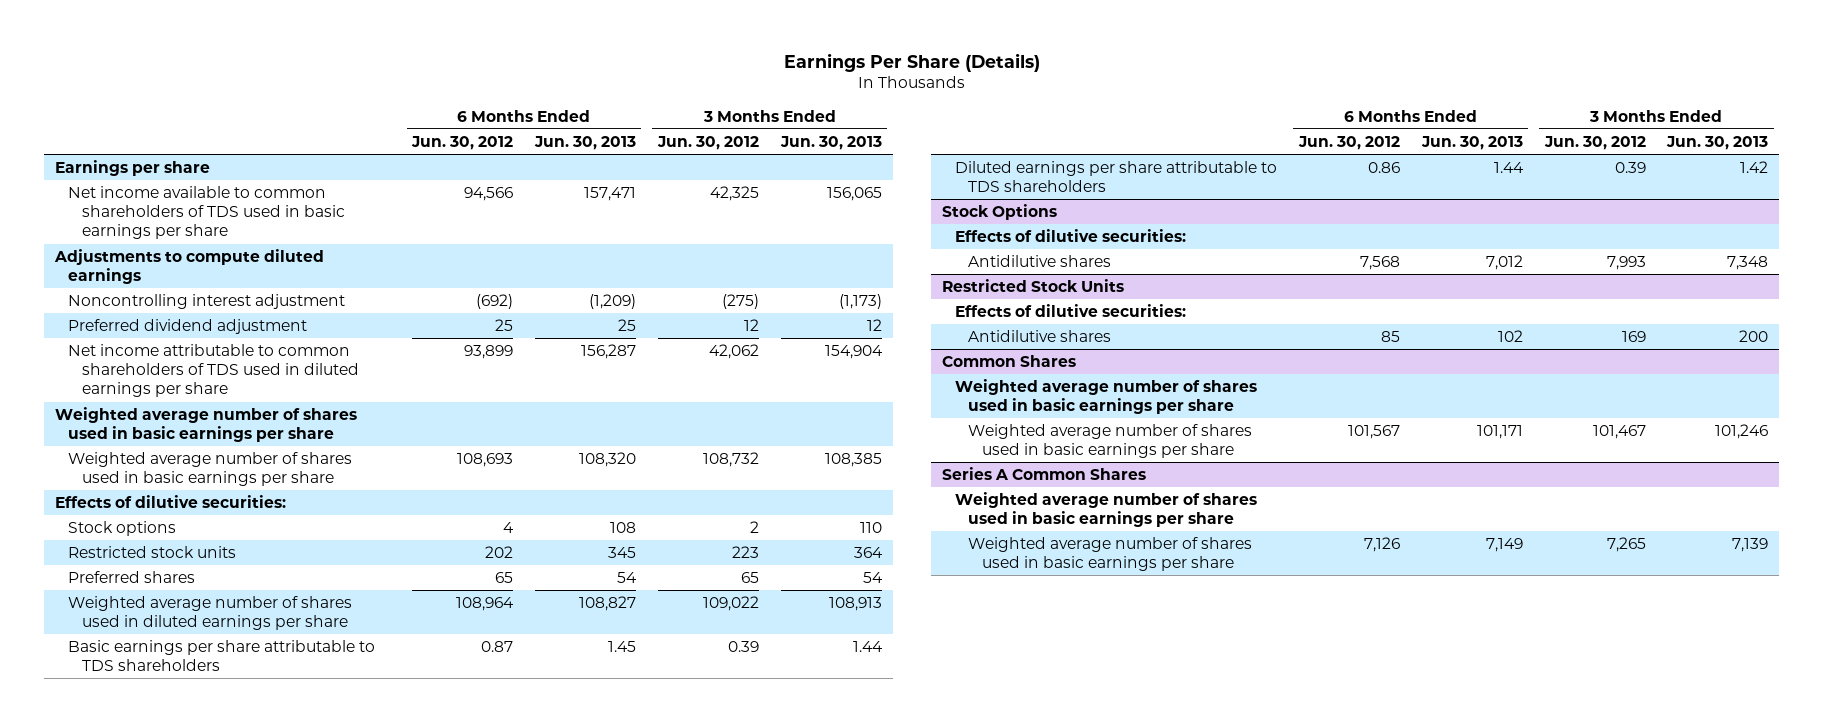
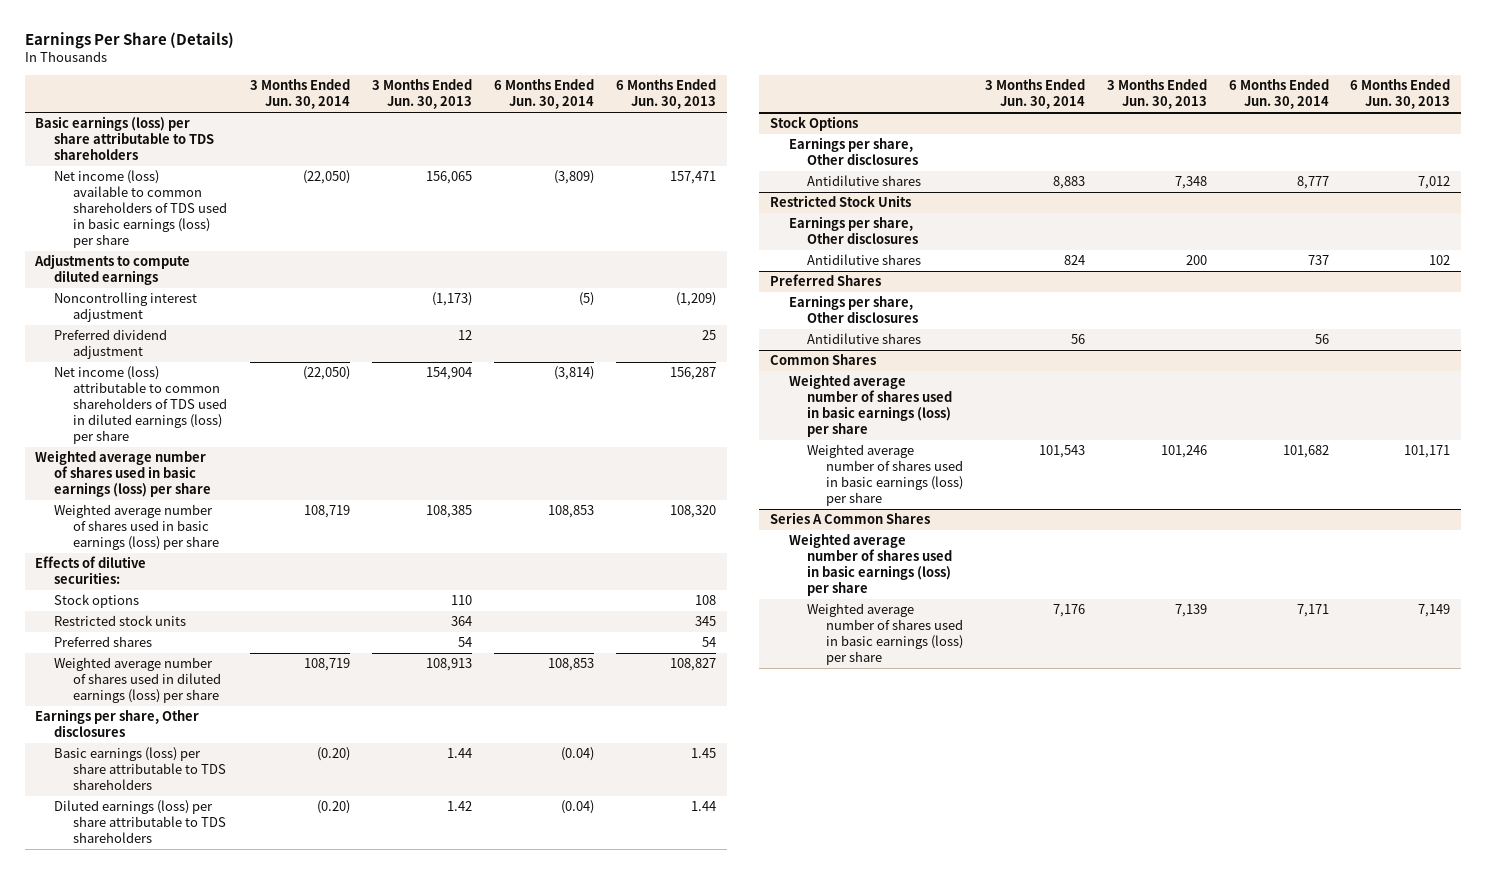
- | 6 Months Ended Jun. 30, 2012 | 6 Months Ended Jun. 30, 2013 | 3 Months Ended Jun. 30, 2012 | 3 Months Ended Jun. 30, 2013
+ | 3 Months Ended Jun. 30, 2014 | 3 Months Ended Jun. 30, 2013 | 6 Months Ended Jun. 30, 2014 | 6 Months Ended Jun. 30, 2013
- Earnings per share
- Net income available to common shareholders of TDS used in basic earnings per share | 94,566 | 157,471 | 42,325 | 156,065
+ Basic earnings (loss) per share attributable to TDS shareholders
+ Net income (loss) available to common shareholders of TDS used in basic earnings (loss) per share | (22,050) | 156,065 | (3,809) | 157,471
- Net income attributable to common shareholders of TDS used in diluted earnings per share | 93,899 | 156,287 | 42,062 | 154,904
- Weighted average number of shares used in basic earnings per share
- Weighted average number of shares used in basic earnings per share | 108,693 | 108,320 | 108,732 | 108,385
+ Net income (loss) attributable to common shareholders of TDS used in diluted earnings (loss) per share | (22,050) | 154,904 | (3,814) | 156,287
+ Weighted average number of shares used in basic earnings (loss) per share
+ Weighted average number of shares used in basic earnings (loss) per share | 108,719 | 108,385 | 108,853 | 108,320
- Weighted average number of shares used in diluted earnings per share | 108,964 | 108,827 | 109,022 | 108,913
- Basic earnings per share attributable to TDS shareholders | 0.87 | 1.45 | 0.39 | 1.44
- Diluted earnings per share attributable to TDS shareholders | 0.86 | 1.44 | 0.39 | 1.42
+ Weighted average number of shares used in diluted earnings (loss) per share | 108,719 | 108,913 | 108,853 | 108,827
+ Earnings per share, Other disclosures
+ Basic earnings (loss) per share attributable to TDS shareholders | (0.20) | 1.44 | (0.04) | 1.45
+ Diluted earnings (loss) per share attributable to TDS shareholders | (0.20) | 1.42 | (0.04) | 1.44
@ Stock Options
- Effects of dilutive securities:
+ Earnings per share, Other disclosures
@ Restricted Stock Units
- Effects of dilutive securities:
+ Earnings per share, Other disclosures
+ Preferred Shares
+ Earnings per share, Other disclosures
+ Antidilutive shares | 56 | | 56 |
@ Common Shares
- Weighted average number of shares used in basic earnings per share
- Weighted average number of shares used in basic earnings per share | 101,567 | 101,171 | 101,467 | 101,246
+ Weighted average number of shares used in basic earnings (loss) per share
+ Weighted average number of shares used in basic earnings (loss) per share | 101,543 | 101,246 | 101,682 | 101,171
@ Series A Common Shares
- Weighted average number of shares used in basic earnings per share
- Weighted average number of shares used in basic earnings per share | 7,126 | 7,149 | 7,265 | 7,139
+ Weighted average number of shares used in basic earnings (loss) per share
+ Weighted average number of shares used in basic earnings (loss) per share | 7,176 | 7,139 | 7,171 | 7,149

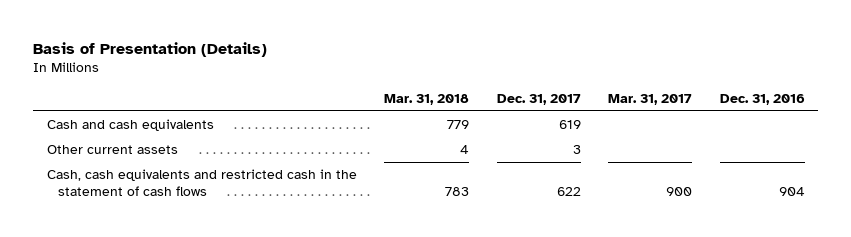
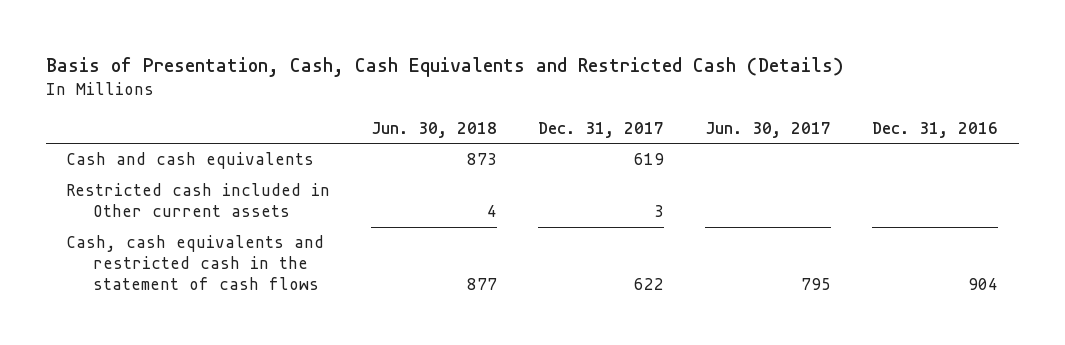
- Basis of Presentation (Details)
+ Basis of Presentation, Cash, Cash Equivalents and Restricted Cash (Details)
- | Mar. 31, 2018 | Dec. 31, 2017 | Mar. 31, 2017 | Dec. 31, 2016
+ | Jun. 30, 2018 | Dec. 31, 2017 | Jun. 30, 2017 | Dec. 31, 2016
- Other current assets | 4 | 3 | |
+ Restricted cash included in Other current assets | 4 | 3 | |

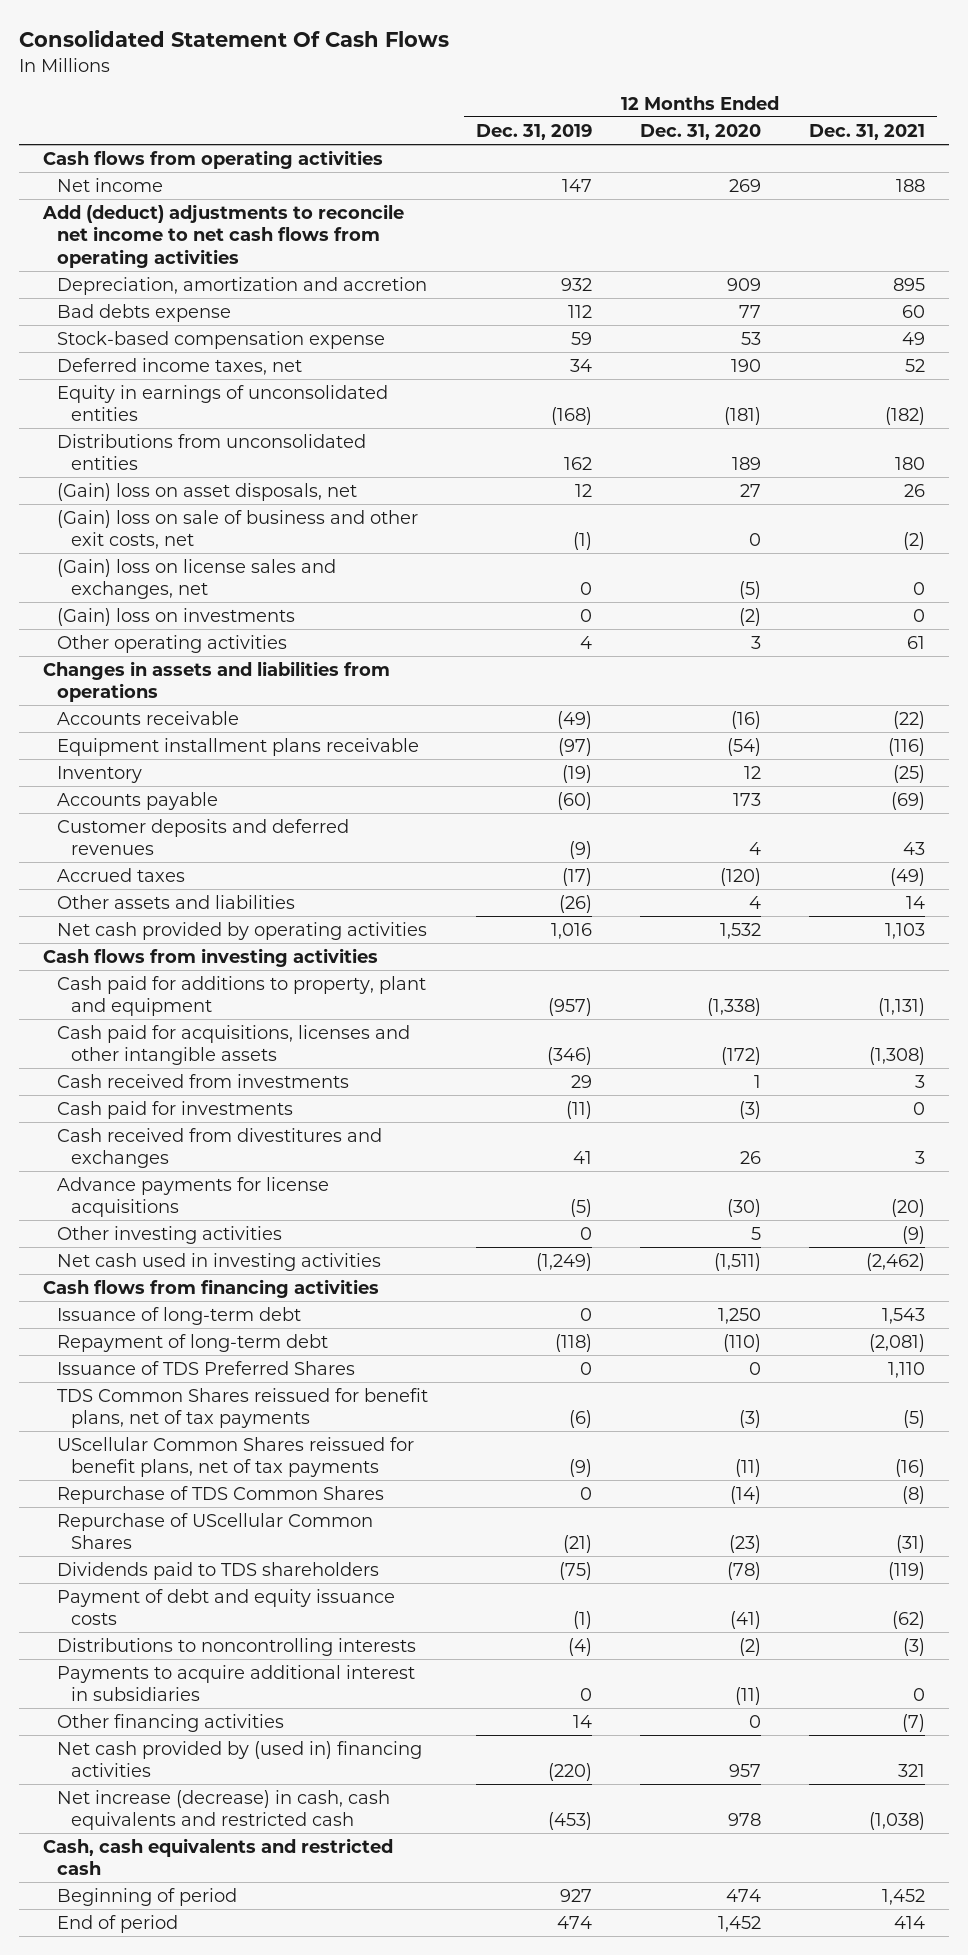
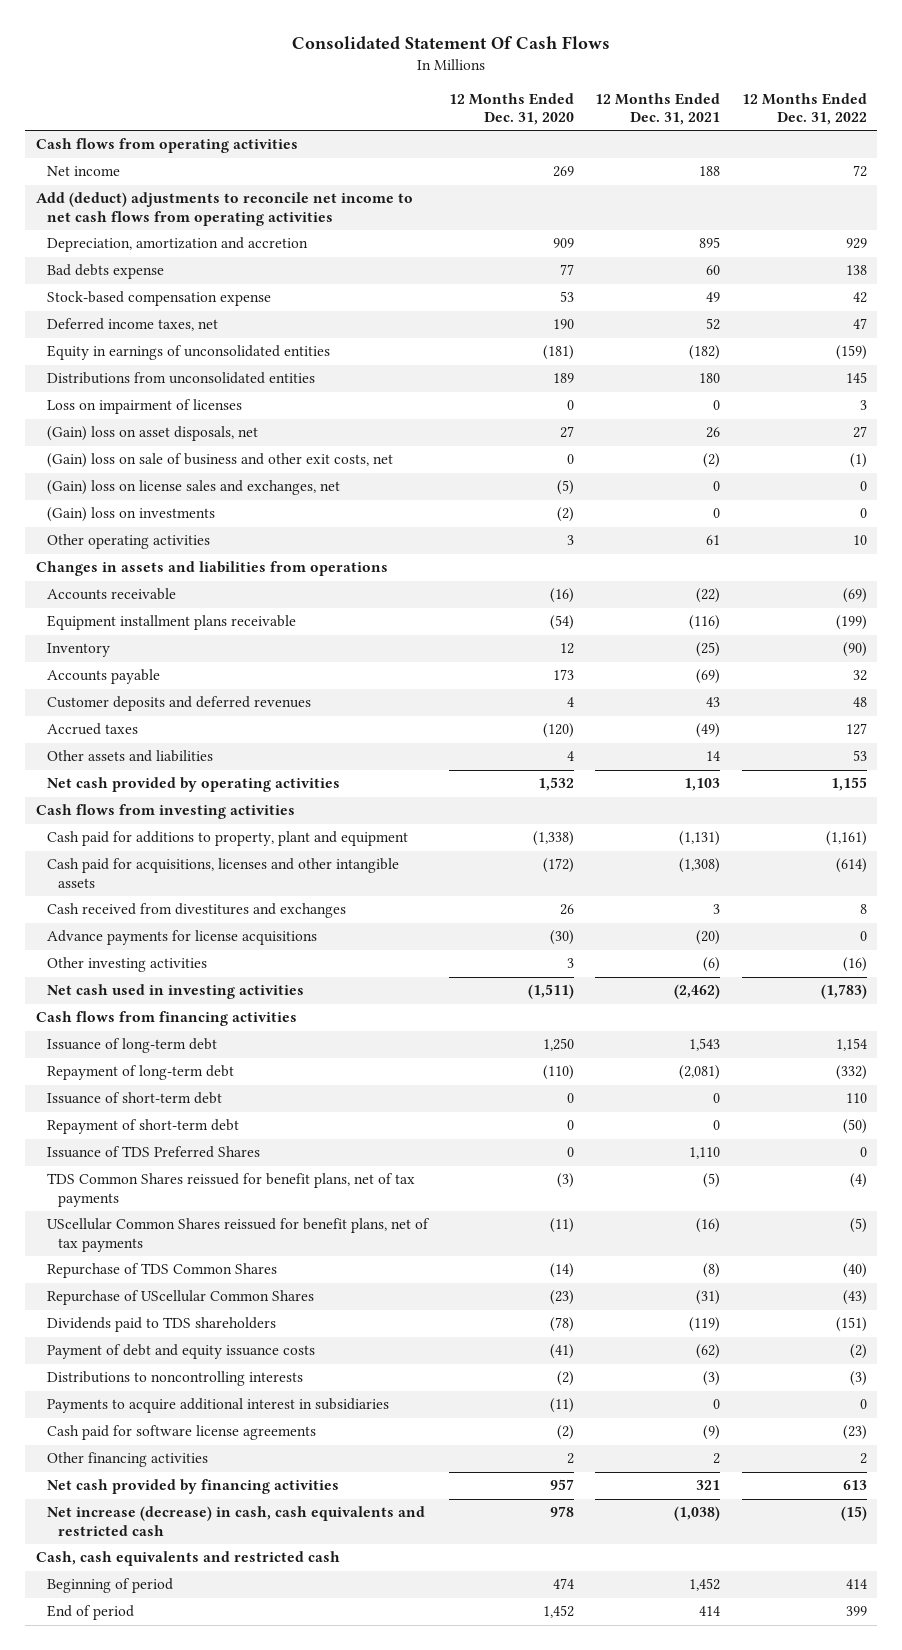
- | 12 Months Ended Dec. 31, 2019 | 12 Months Ended Dec. 31, 2020 | 12 Months Ended Dec. 31, 2021
+ | 12 Months Ended Dec. 31, 2020 | 12 Months Ended Dec. 31, 2021 | 12 Months Ended Dec. 31, 2022
+ Loss on impairment of licenses | 0 | 0 | 3
- Cash received from investments | 29 | 1 | 3
- Cash paid for investments | (11) | (3) | 0
- Other investing activities | 0 | 5 | (9)
+ Other investing activities | 3 | (6) | (16)
+ Issuance of short-term debt | 0 | 0 | 110
+ Repayment of short-term debt | 0 | 0 | (50)
- Other financing activities | 14 | 0 | (7)
- Net cash provided by (used in) financing activities | (220) | 957 | 321
+ Cash paid for software license agreements | (2) | (9) | (23)
+ Other financing activities | 2 | 2 | 2
+ Net cash provided by financing activities | 957 | 321 | 613

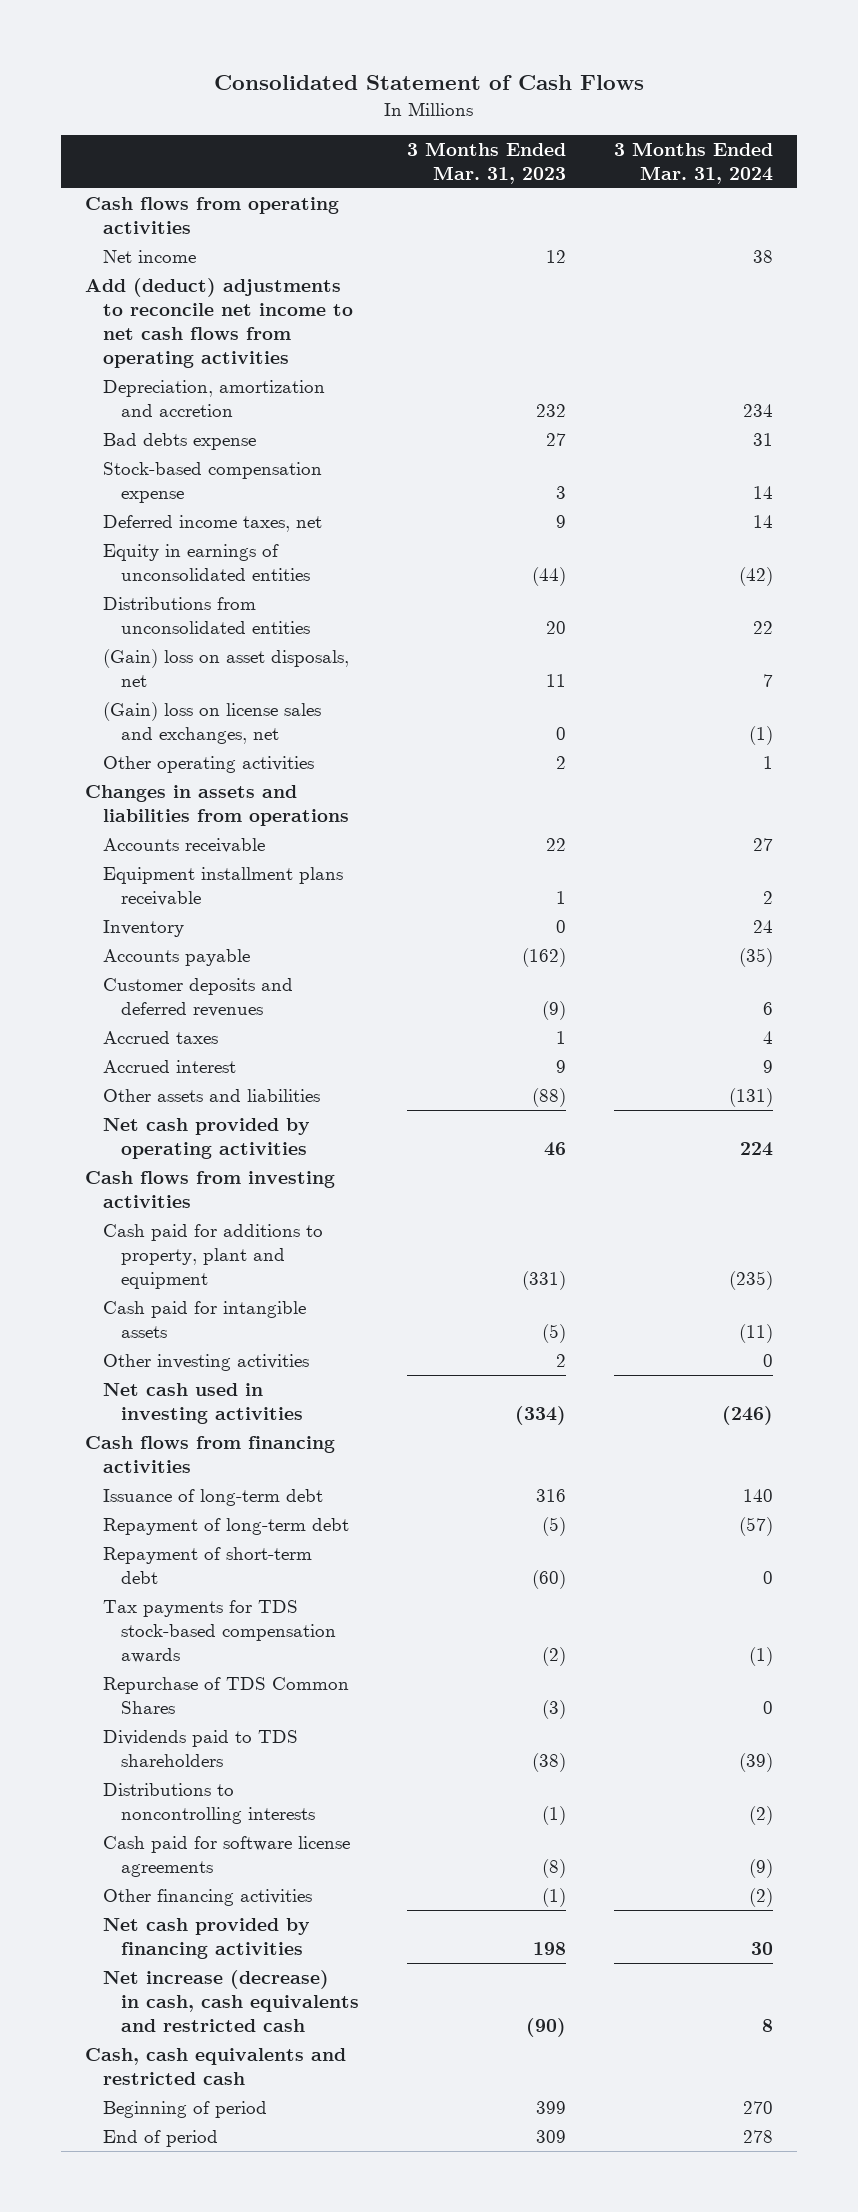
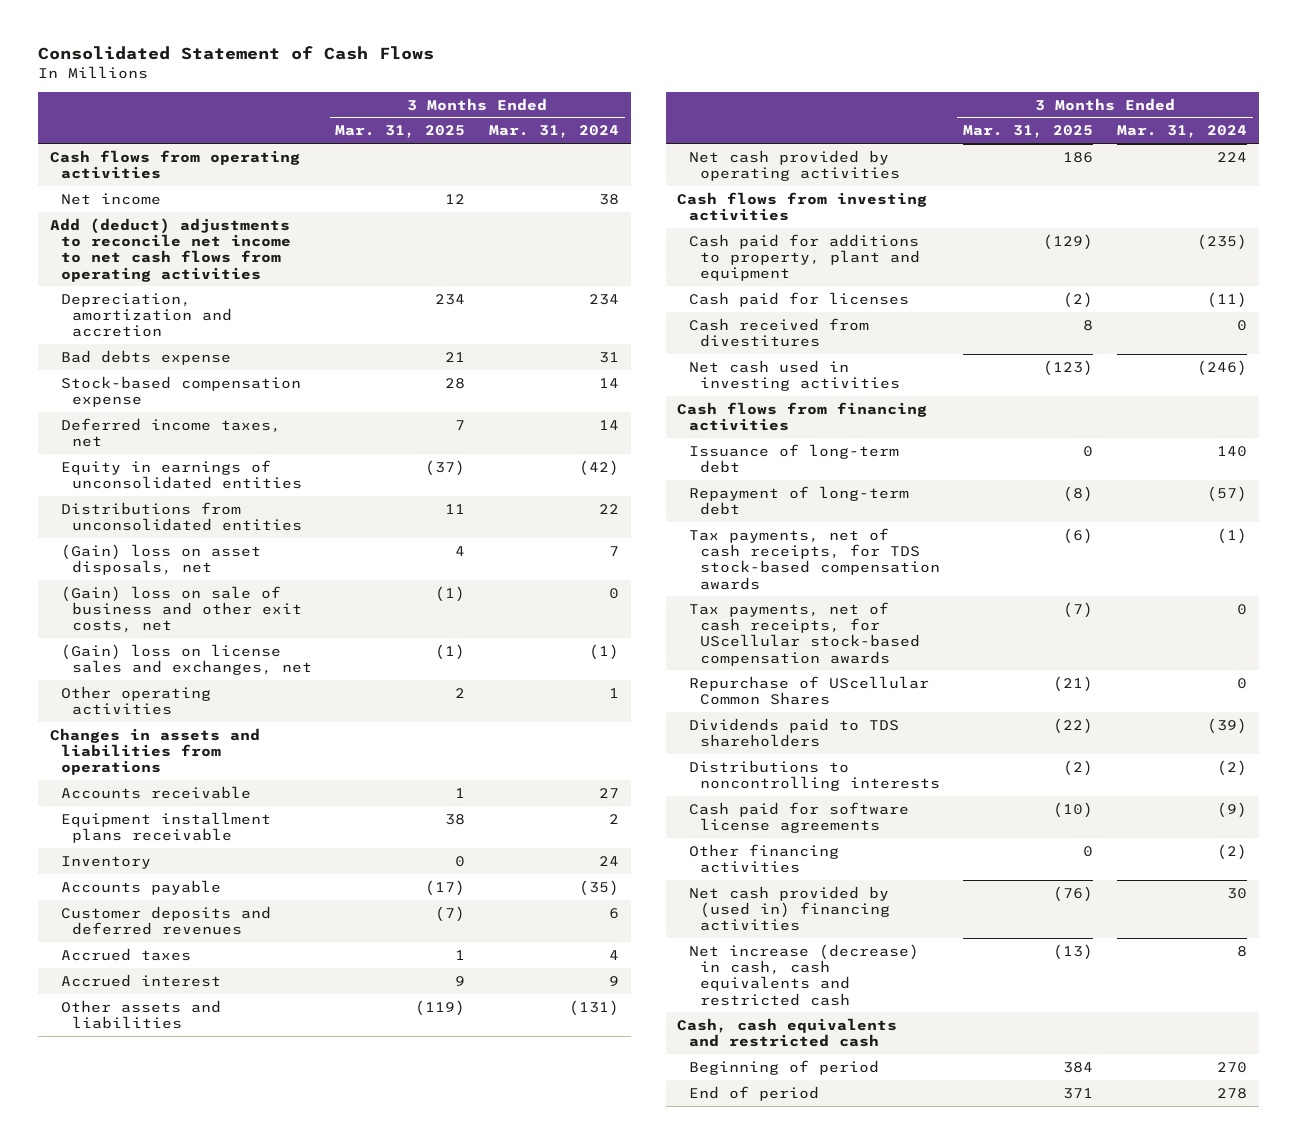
- | 3 Months Ended Mar. 31, 2023 | 3 Months Ended Mar. 31, 2024
+ | 3 Months Ended Mar. 31, 2025 | 3 Months Ended Mar. 31, 2024
+ (Gain) loss on sale of business and other exit costs, net | (1) | 0
- Cash paid for intangible assets | (5) | (11)
- Other investing activities | 2 | 0
+ Cash paid for licenses | (2) | (11)
+ Cash received from divestitures | 8 | 0
- Repayment of short-term debt | (60) | 0
- Tax payments for TDS stock-based compensation awards | (2) | (1)
- Repurchase of TDS Common Shares | (3) | 0
+ Tax payments, net of cash receipts, for TDS stock-based compensation awards | (6) | (1)
+ Tax payments, net of cash receipts, for UScellular stock-based compensation awards | (7) | 0
+ Repurchase of UScellular Common Shares | (21) | 0
- Net cash provided by financing activities | 198 | 30
+ Net cash provided by (used in) financing activities | (76) | 30

